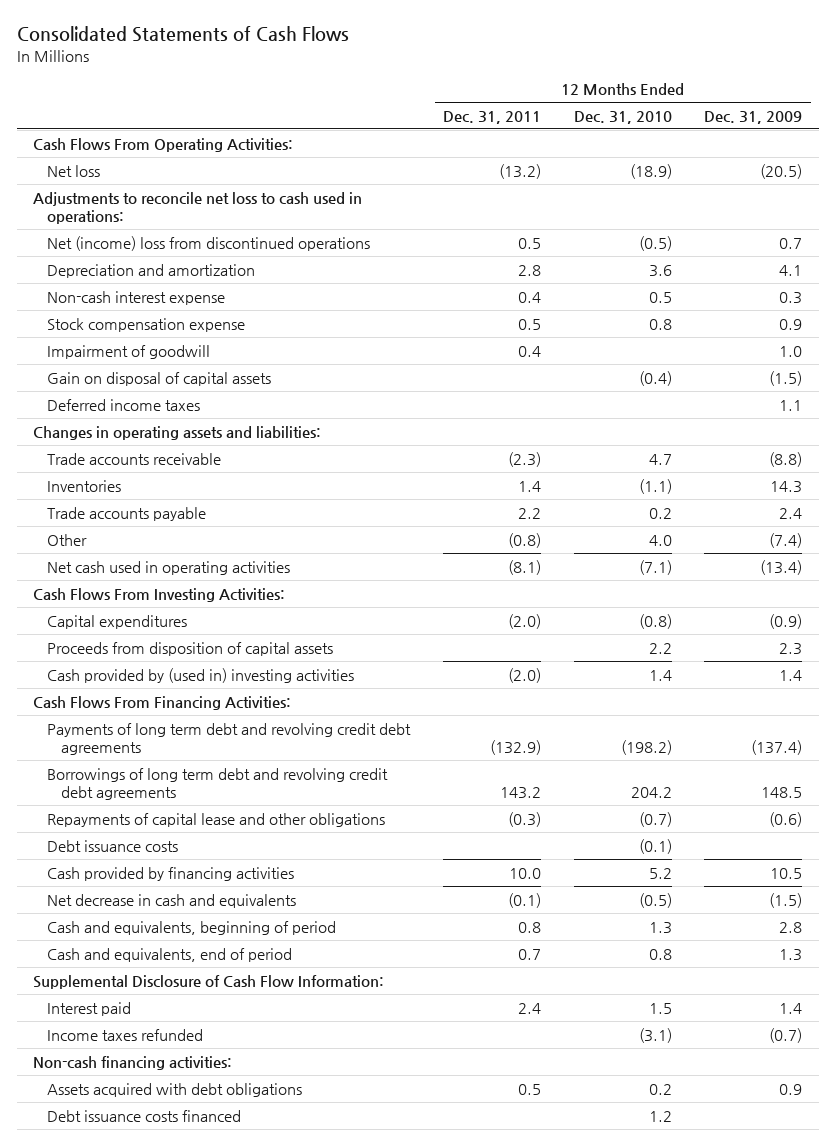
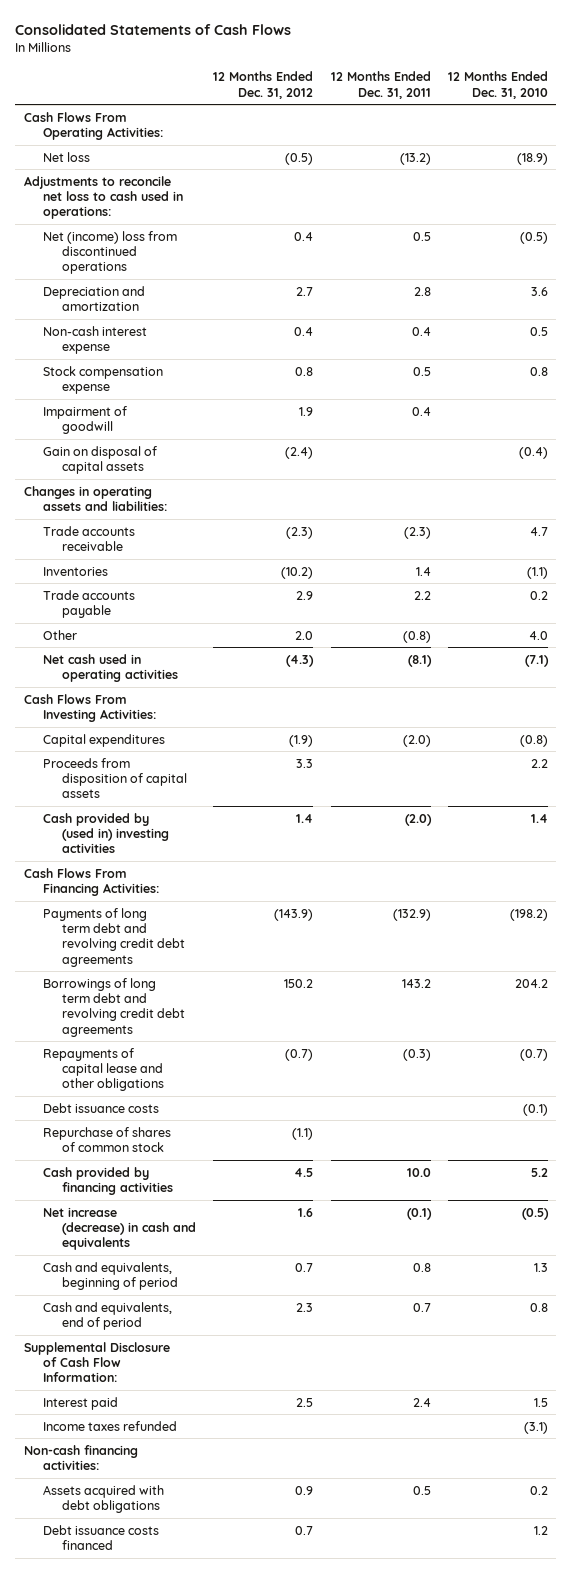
- | 12 Months Ended Dec. 31, 2011 | 12 Months Ended Dec. 31, 2010 | 12 Months Ended Dec. 31, 2009
+ | 12 Months Ended Dec. 31, 2012 | 12 Months Ended Dec. 31, 2011 | 12 Months Ended Dec. 31, 2010
- Deferred income taxes | | | 1.1
+ Repurchase of shares of common stock | (1.1) | |
- Net decrease in cash and equivalents | (0.1) | (0.5) | (1.5)
+ Net increase (decrease) in cash and equivalents | 1.6 | (0.1) | (0.5)

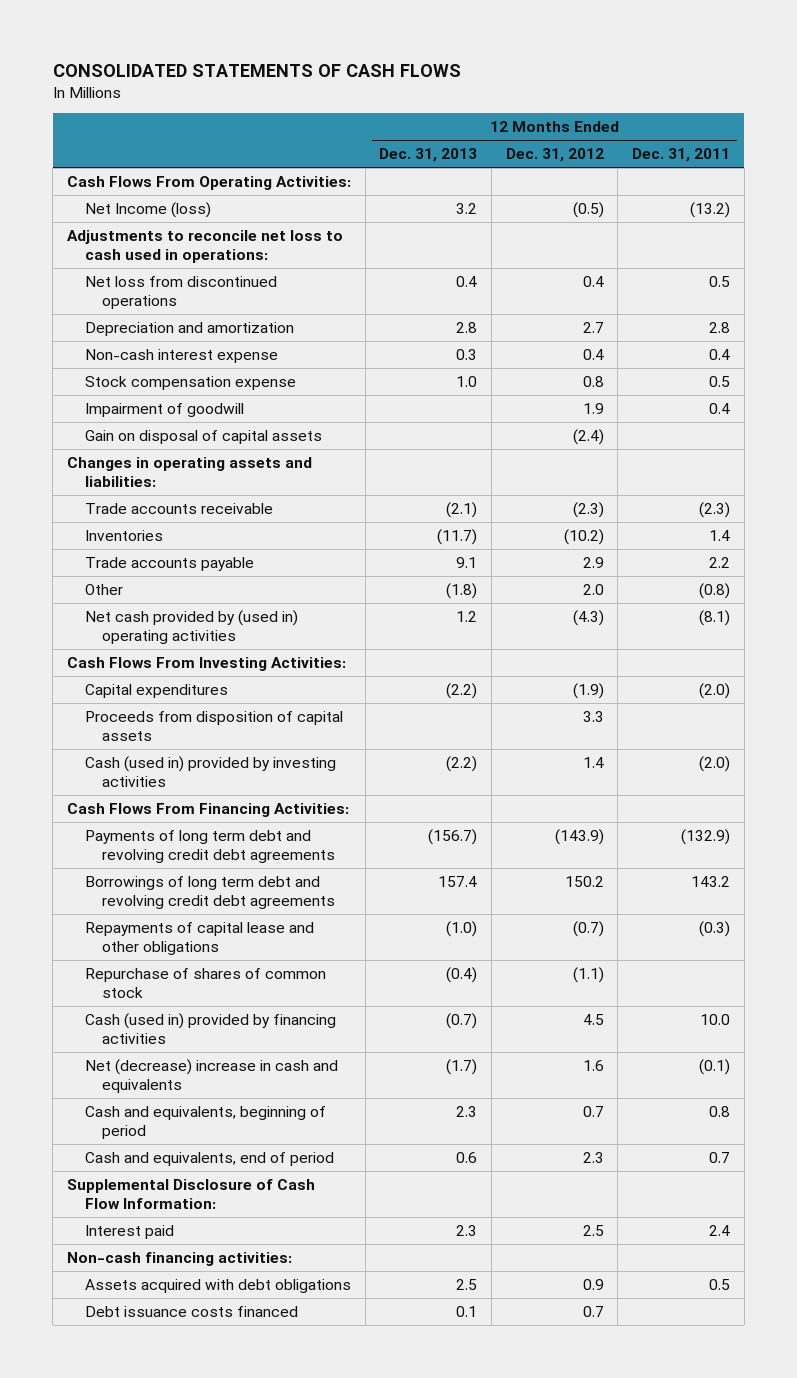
- Consolidated Statements of Cash Flows
+ CONSOLIDATED STATEMENTS OF CASH FLOWS
- | 12 Months Ended Dec. 31, 2012 | 12 Months Ended Dec. 31, 2011 | 12 Months Ended Dec. 31, 2010
+ | 12 Months Ended Dec. 31, 2013 | 12 Months Ended Dec. 31, 2012 | 12 Months Ended Dec. 31, 2011
- Net loss | (0.5) | (13.2) | (18.9)
+ Net Income (loss) | 3.2 | (0.5) | (13.2)
- Net (income) loss from discontinued operations | 0.4 | 0.5 | (0.5)
+ Net loss from discontinued operations | 0.4 | 0.4 | 0.5
- Net cash used in operating activities | (4.3) | (8.1) | (7.1)
+ Net cash provided by (used in) operating activities | 1.2 | (4.3) | (8.1)
- Cash provided by (used in) investing activities | 1.4 | (2.0) | 1.4
+ Cash (used in) provided by investing activities | (2.2) | 1.4 | (2.0)
- Debt issuance costs | | | (0.1)
- Cash provided by financing activities | 4.5 | 10.0 | 5.2
- Net increase (decrease) in cash and equivalents | 1.6 | (0.1) | (0.5)
+ Cash (used in) provided by financing activities | (0.7) | 4.5 | 10.0
+ Net (decrease) increase in cash and equivalents | (1.7) | 1.6 | (0.1)
- Income taxes refunded | | | (3.1)

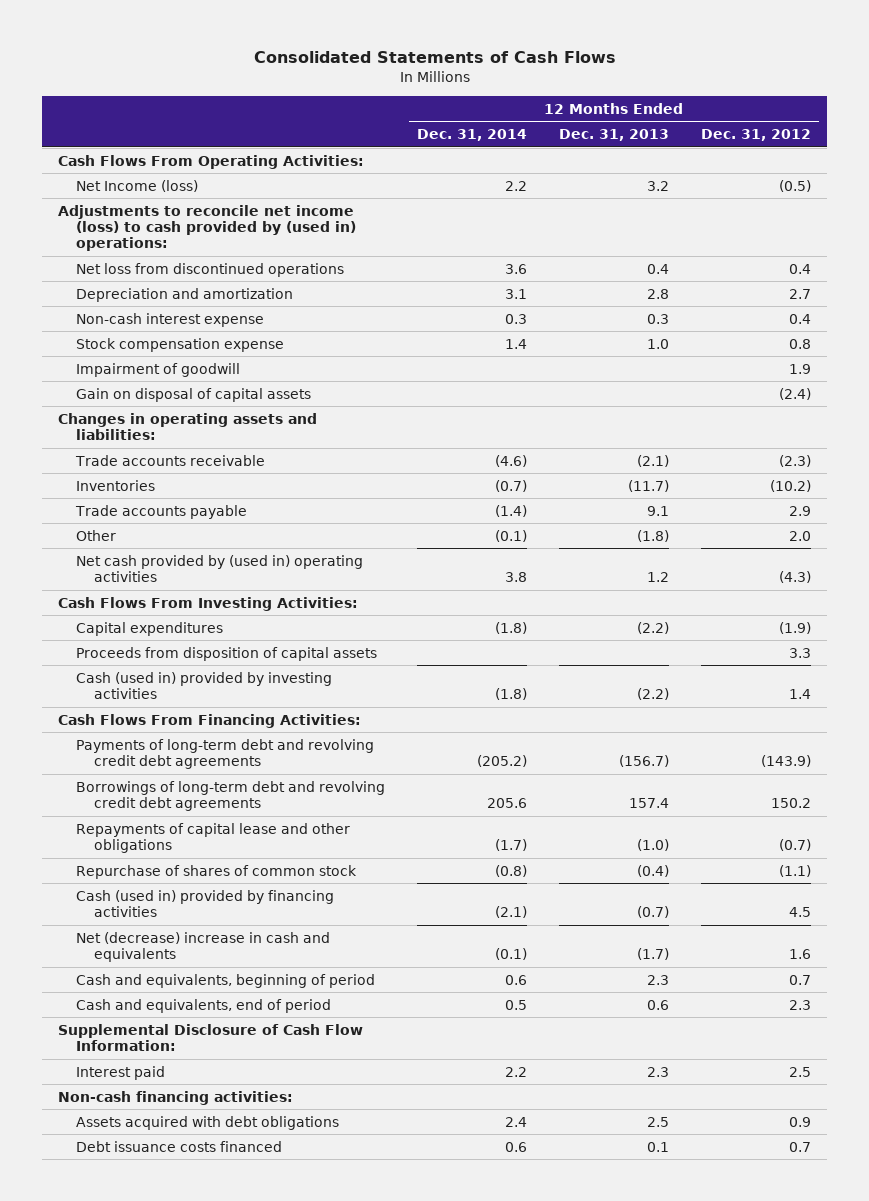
- CONSOLIDATED STATEMENTS OF CASH FLOWS
+ Consolidated Statements of Cash Flows
- | 12 Months Ended Dec. 31, 2013 | 12 Months Ended Dec. 31, 2012 | 12 Months Ended Dec. 31, 2011
+ | 12 Months Ended Dec. 31, 2014 | 12 Months Ended Dec. 31, 2013 | 12 Months Ended Dec. 31, 2012
- Adjustments to reconcile net loss to cash used in operations:
+ Adjustments to reconcile net income (loss) to cash provided by (used in) operations:
- Payments of long term debt and revolving credit debt agreements | (156.7) | (143.9) | (132.9)
- Borrowings of long term debt and revolving credit debt agreements | 157.4 | 150.2 | 143.2
+ Payments of long-term debt and revolving credit debt agreements | (205.2) | (156.7) | (143.9)
+ Borrowings of long-term debt and revolving credit debt agreements | 205.6 | 157.4 | 150.2

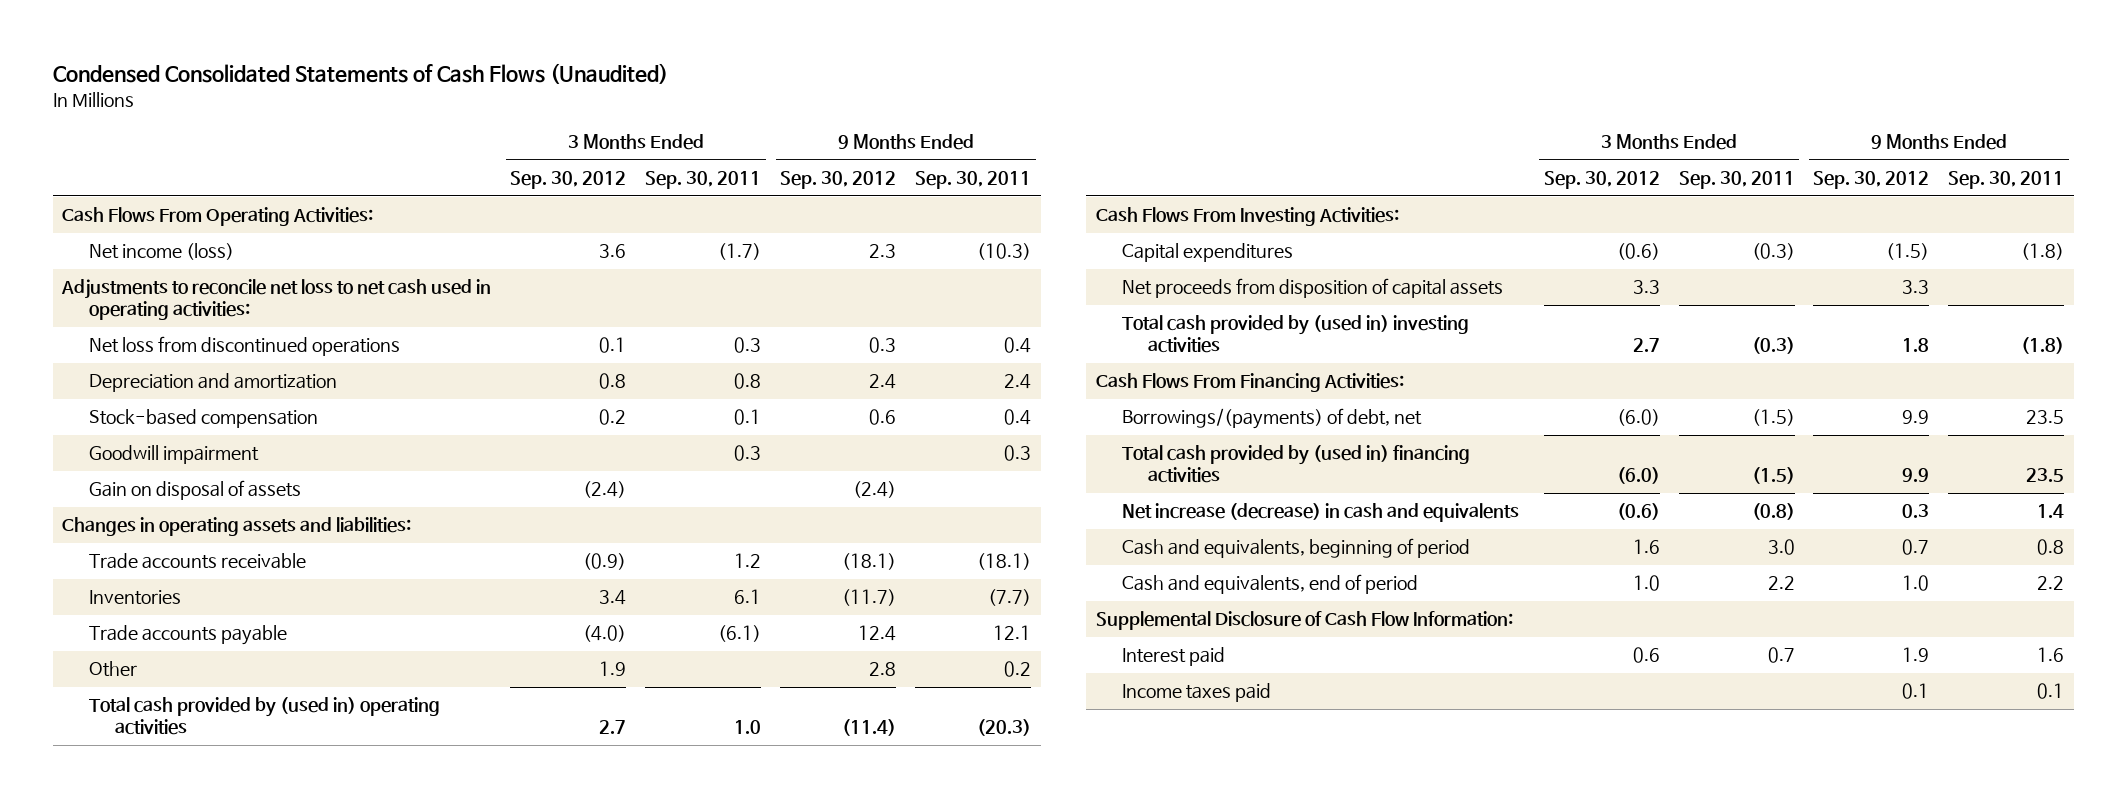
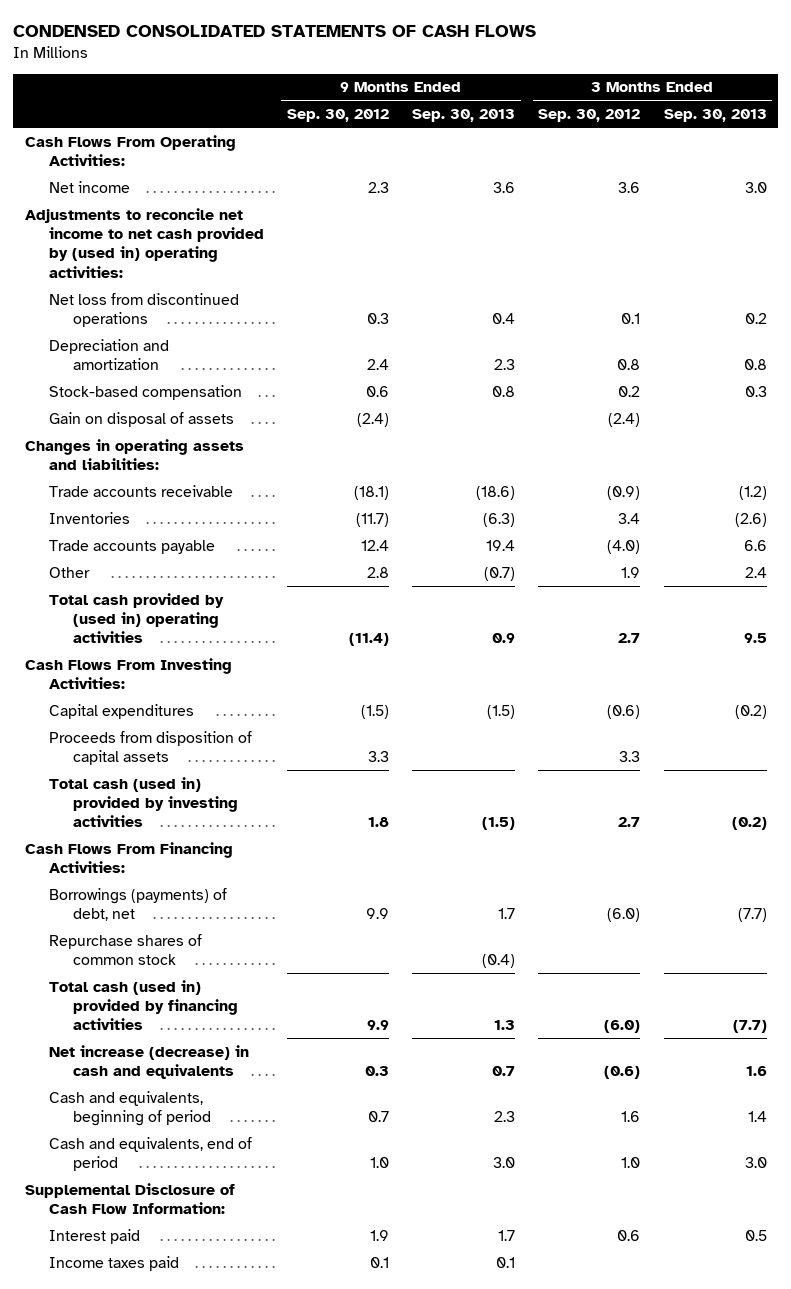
- Condensed Consolidated Statements of Cash Flows (Unaudited)
+ CONDENSED CONSOLIDATED STATEMENTS OF CASH FLOWS
- | 3 Months Ended Sep. 30, 2012 | 3 Months Ended Sep. 30, 2011 | 9 Months Ended Sep. 30, 2012 | 9 Months Ended Sep. 30, 2011
+ | 9 Months Ended Sep. 30, 2012 | 9 Months Ended Sep. 30, 2013 | 3 Months Ended Sep. 30, 2012 | 3 Months Ended Sep. 30, 2013
- Net income (loss) | 3.6 | (1.7) | 2.3 | (10.3)
- Adjustments to reconcile net loss to net cash used in operating activities:
+ Net income | 2.3 | 3.6 | 3.6 | 3.0
+ Adjustments to reconcile net income to net cash provided by (used in) operating activities:
- Goodwill impairment | | 0.3 | | 0.3
- Net proceeds from disposition of capital assets | 3.3 | | 3.3 |
- Total cash provided by (used in) investing activities | 2.7 | (0.3) | 1.8 | (1.8)
+ Proceeds from disposition of capital assets | 3.3 | | 3.3 |
+ Total cash (used in) provided by investing activities | 1.8 | (1.5) | 2.7 | (0.2)
- Borrowings/(payments) of debt, net | (6.0) | (1.5) | 9.9 | 23.5
- Total cash provided by (used in) financing activities | (6.0) | (1.5) | 9.9 | 23.5
+ Borrowings (payments) of debt, net | 9.9 | 1.7 | (6.0) | (7.7)
+ Repurchase shares of common stock | | (0.4) | |
+ Total cash (used in) provided by financing activities | 9.9 | 1.3 | (6.0) | (7.7)

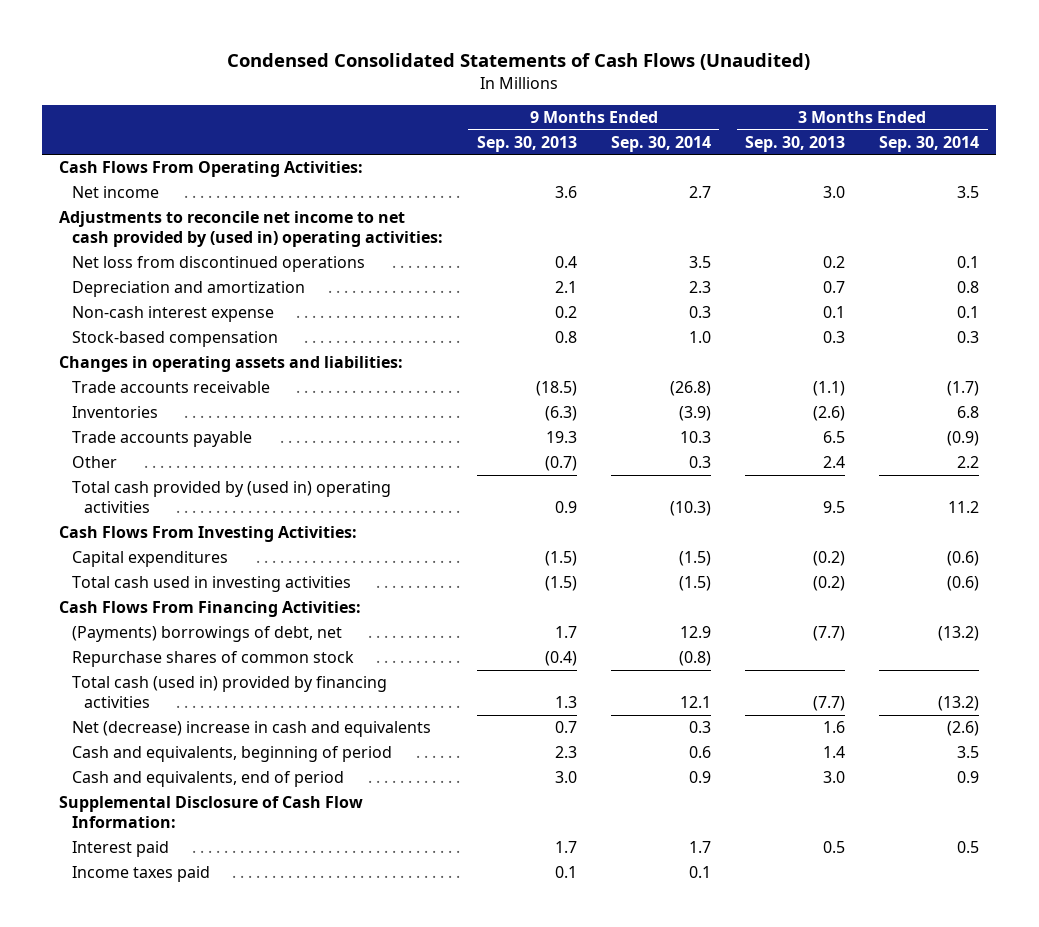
- CONDENSED CONSOLIDATED STATEMENTS OF CASH FLOWS
+ Condensed Consolidated Statements of Cash Flows (Unaudited)
- | 9 Months Ended Sep. 30, 2012 | 9 Months Ended Sep. 30, 2013 | 3 Months Ended Sep. 30, 2012 | 3 Months Ended Sep. 30, 2013
+ | 9 Months Ended Sep. 30, 2013 | 9 Months Ended Sep. 30, 2014 | 3 Months Ended Sep. 30, 2013 | 3 Months Ended Sep. 30, 2014
- Depreciation and amortization | 2.4 | 2.3 | 0.8 | 0.8
+ Depreciation and amortization | 2.1 | 2.3 | 0.7 | 0.8
+ Non-cash interest expense | 0.2 | 0.3 | 0.1 | 0.1
- Gain on disposal of assets | (2.4) | | (2.4) |
- Trade accounts receivable | (18.1) | (18.6) | (0.9) | (1.2)
+ Trade accounts receivable | (18.5) | (26.8) | (1.1) | (1.7)
- Trade accounts payable | 12.4 | 19.4 | (4.0) | 6.6
+ Trade accounts payable | 19.3 | 10.3 | 6.5 | (0.9)
- Proceeds from disposition of capital assets | 3.3 | | 3.3 |
- Total cash (used in) provided by investing activities | 1.8 | (1.5) | 2.7 | (0.2)
+ Total cash used in investing activities | (1.5) | (1.5) | (0.2) | (0.6)
- Borrowings (payments) of debt, net | 9.9 | 1.7 | (6.0) | (7.7)
+ (Payments) borrowings of debt, net | 1.7 | 12.9 | (7.7) | (13.2)
- Net increase (decrease) in cash and equivalents | 0.3 | 0.7 | (0.6) | 1.6
+ Net (decrease) increase in cash and equivalents | 0.7 | 0.3 | 1.6 | (2.6)

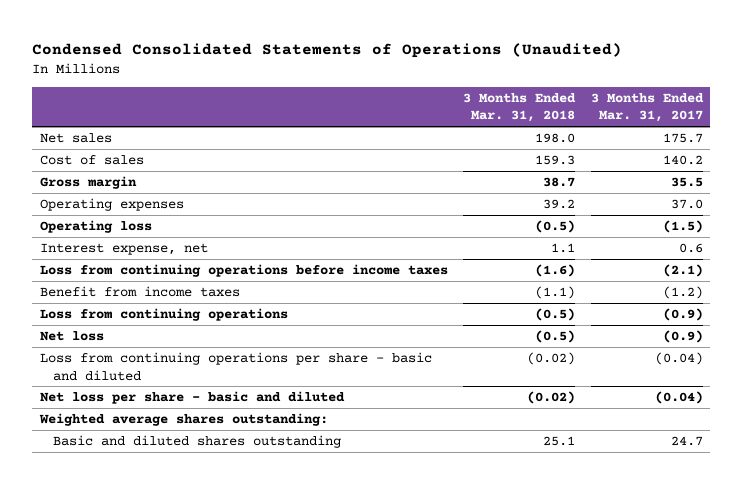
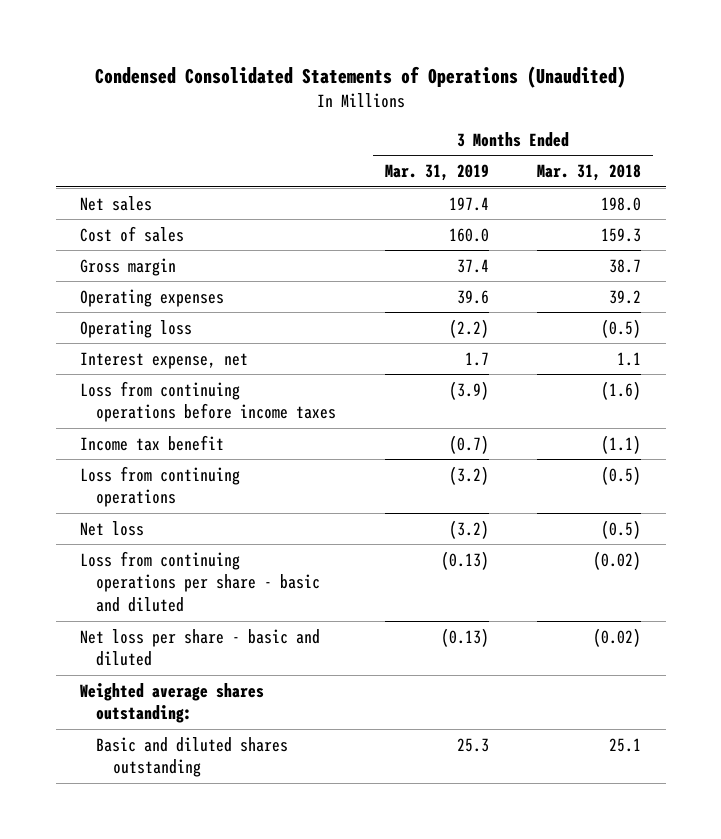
- | 3 Months Ended Mar. 31, 2018 | 3 Months Ended Mar. 31, 2017
+ | 3 Months Ended Mar. 31, 2019 | 3 Months Ended Mar. 31, 2018
- Benefit from income taxes | (1.1) | (1.2)
+ Income tax benefit | (0.7) | (1.1)

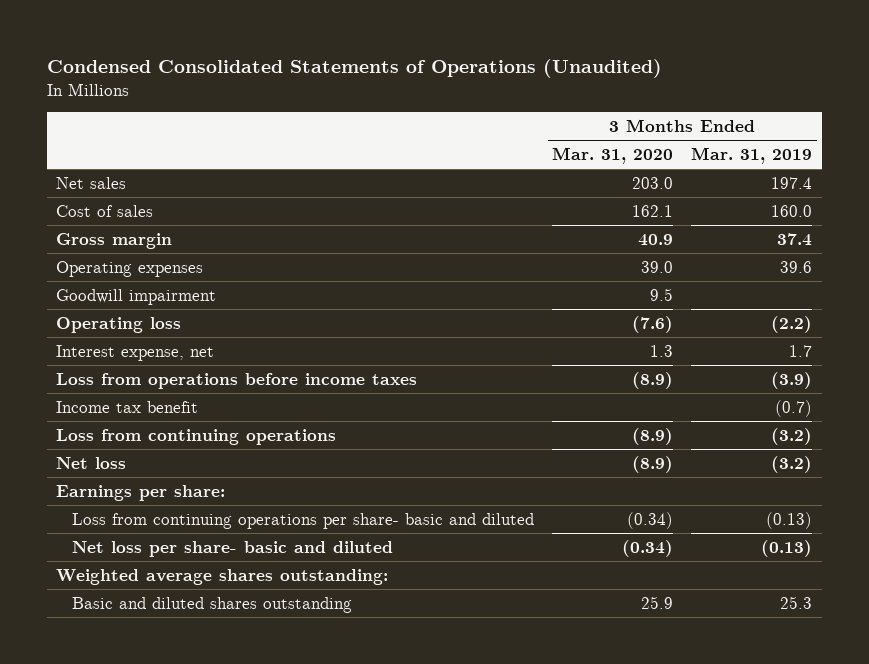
- | 3 Months Ended Mar. 31, 2019 | 3 Months Ended Mar. 31, 2018
+ | 3 Months Ended Mar. 31, 2020 | 3 Months Ended Mar. 31, 2019
+ Goodwill impairment | 9.5 |
- Loss from continuing operations before income taxes | (3.9) | (1.6)
+ Loss from operations before income taxes | (8.9) | (3.9)
- Loss from continuing operations per share - basic and diluted | (0.13) | (0.02)
- Net loss per share - basic and diluted | (0.13) | (0.02)
+ Earnings per share:
+ Loss from continuing operations per share- basic and diluted | (0.34) | (0.13)
+ Net loss per share- basic and diluted | (0.34) | (0.13)

